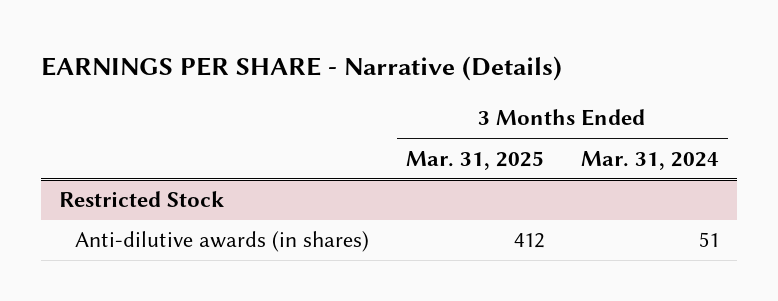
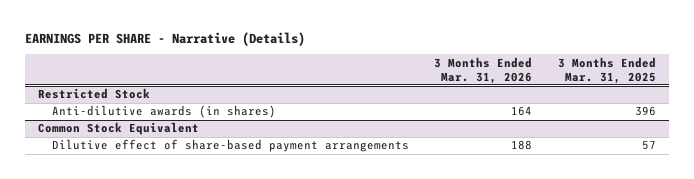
- | 3 Months Ended Mar. 31, 2025 | 3 Months Ended Mar. 31, 2024
+ | 3 Months Ended Mar. 31, 2026 | 3 Months Ended Mar. 31, 2025
@ Restricted Stock
- Anti-dilutive awards (in shares) | 412 | 51
+ Anti-dilutive awards (in shares) | 164 | 396
+ Common Stock Equivalent
+ Dilutive effect of share-based payment arrangements | 188 | 57

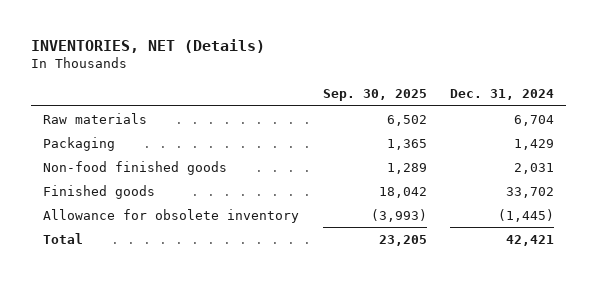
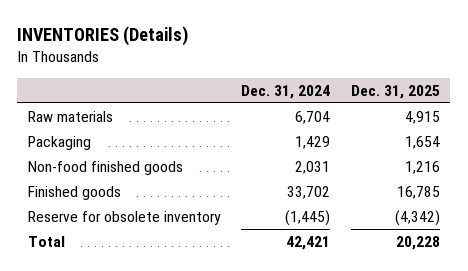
- INVENTORIES, NET (Details)
+ INVENTORIES (Details)
- | Sep. 30, 2025 | Dec. 31, 2024
+ | Dec. 31, 2024 | Dec. 31, 2025
- Allowance for obsolete inventory | (3,993) | (1,445)
+ Reserve for obsolete inventory | (1,445) | (4,342)

